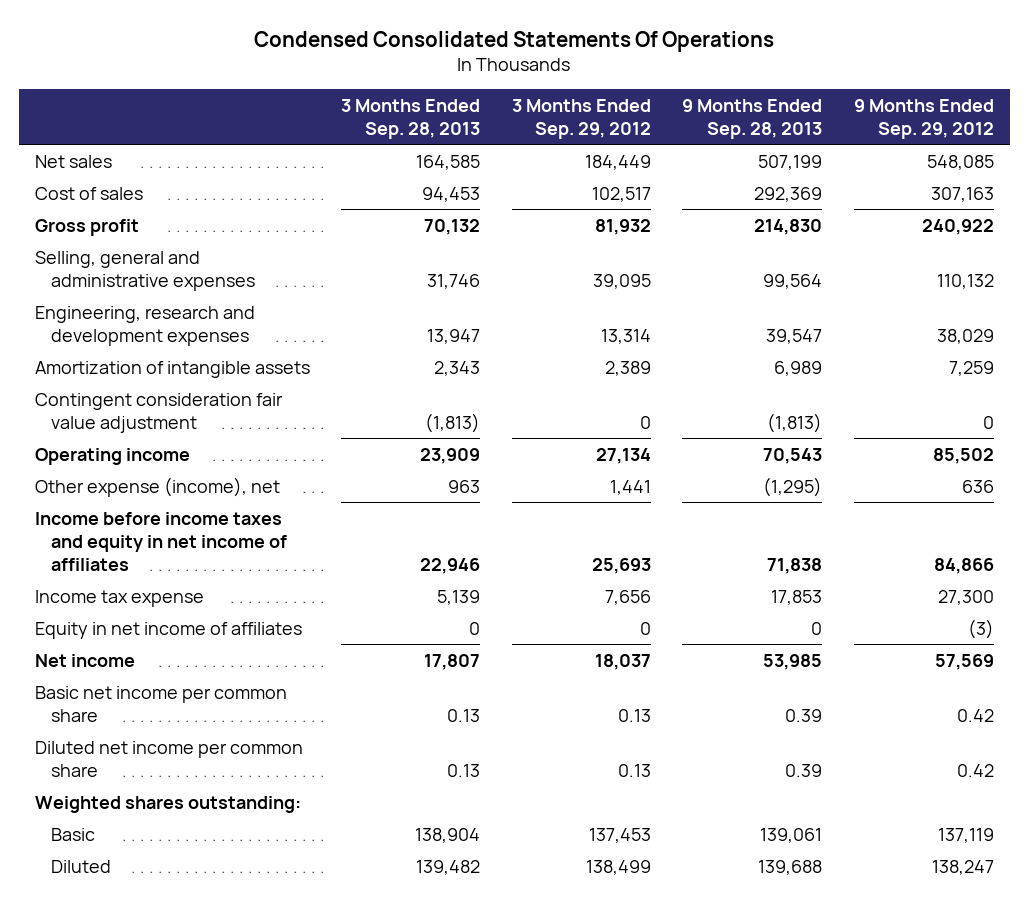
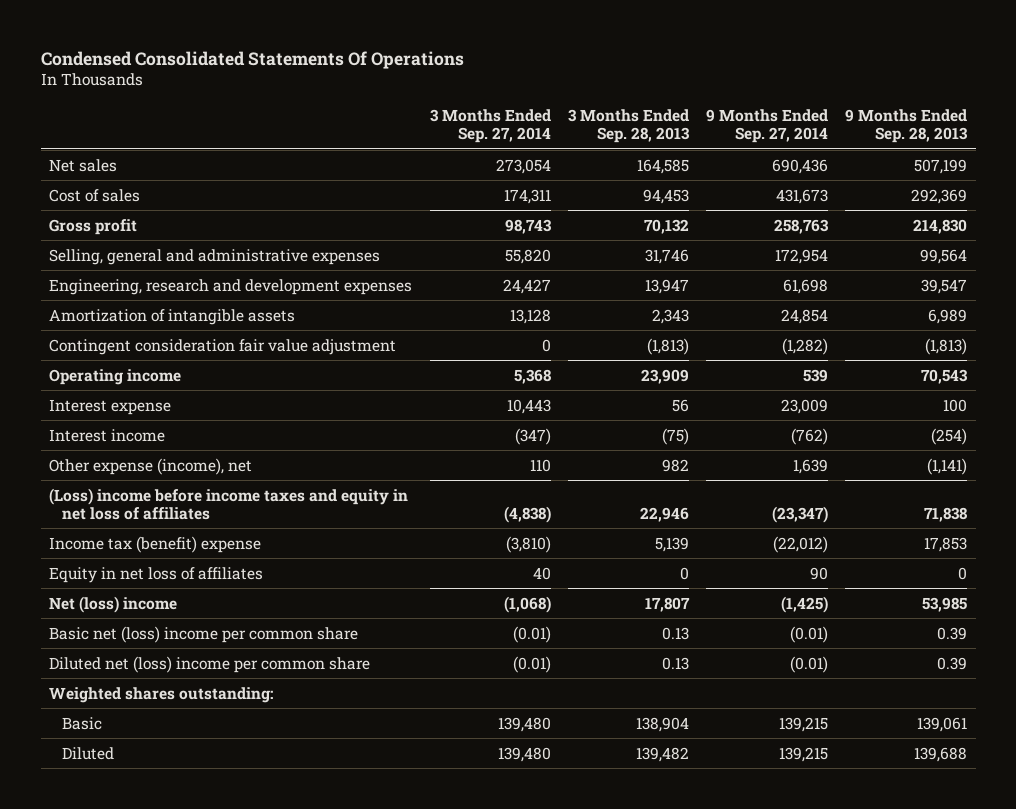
- | 3 Months Ended Sep. 28, 2013 | 3 Months Ended Sep. 29, 2012 | 9 Months Ended Sep. 28, 2013 | 9 Months Ended Sep. 29, 2012
+ | 3 Months Ended Sep. 27, 2014 | 3 Months Ended Sep. 28, 2013 | 9 Months Ended Sep. 27, 2014 | 9 Months Ended Sep. 28, 2013
- Other expense (income), net | 963 | 1,441 | (1,295) | 636
- Income before income taxes and equity in net income of affiliates | 22,946 | 25,693 | 71,838 | 84,866
- Income tax expense | 5,139 | 7,656 | 17,853 | 27,300
- Equity in net income of affiliates | 0 | 0 | 0 | (3)
- Net income | 17,807 | 18,037 | 53,985 | 57,569
- Basic net income per common share | 0.13 | 0.13 | 0.39 | 0.42
- Diluted net income per common share | 0.13 | 0.13 | 0.39 | 0.42
+ Interest expense | 10,443 | 56 | 23,009 | 100
+ Interest income | (347) | (75) | (762) | (254)
+ Other expense (income), net | 110 | 982 | 1,639 | (1,141)
+ (Loss) income before income taxes and equity in net loss of affiliates | (4,838) | 22,946 | (23,347) | 71,838
+ Income tax (benefit) expense | (3,810) | 5,139 | (22,012) | 17,853
+ Equity in net loss of affiliates | 40 | 0 | 90 | 0
+ Net (loss) income | (1,068) | 17,807 | (1,425) | 53,985
+ Basic net (loss) income per common share | (0.01) | 0.13 | (0.01) | 0.39
+ Diluted net (loss) income per common share | (0.01) | 0.13 | (0.01) | 0.39

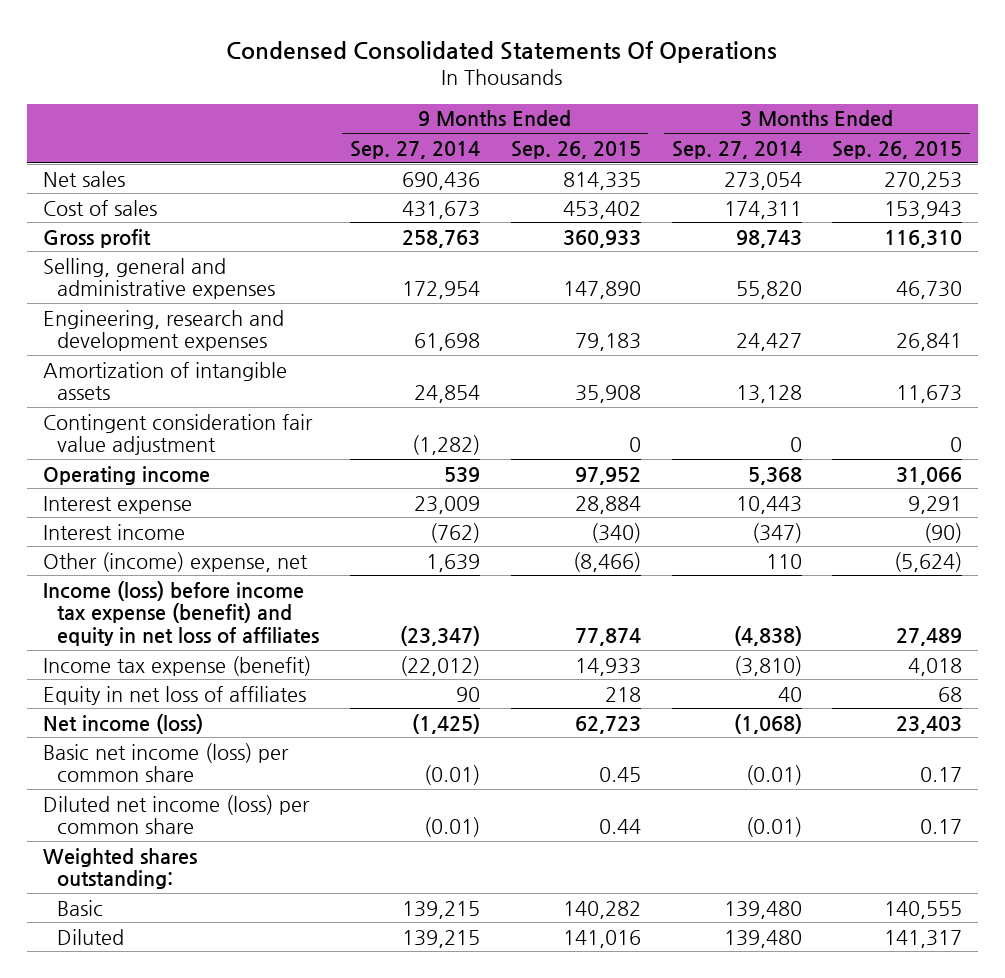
- | 3 Months Ended Sep. 27, 2014 | 3 Months Ended Sep. 28, 2013 | 9 Months Ended Sep. 27, 2014 | 9 Months Ended Sep. 28, 2013
+ | 9 Months Ended Sep. 27, 2014 | 9 Months Ended Sep. 26, 2015 | 3 Months Ended Sep. 27, 2014 | 3 Months Ended Sep. 26, 2015
- Other expense (income), net | 110 | 982 | 1,639 | (1,141)
- (Loss) income before income taxes and equity in net loss of affiliates | (4,838) | 22,946 | (23,347) | 71,838
- Income tax (benefit) expense | (3,810) | 5,139 | (22,012) | 17,853
+ Other (income) expense, net | 1,639 | (8,466) | 110 | (5,624)
+ Income (loss) before income tax expense (benefit) and equity in net loss of affiliates | (23,347) | 77,874 | (4,838) | 27,489
+ Income tax expense (benefit) | (22,012) | 14,933 | (3,810) | 4,018
- Net (loss) income | (1,068) | 17,807 | (1,425) | 53,985
- Basic net (loss) income per common share | (0.01) | 0.13 | (0.01) | 0.39
- Diluted net (loss) income per common share | (0.01) | 0.13 | (0.01) | 0.39
+ Net income (loss) | (1,425) | 62,723 | (1,068) | 23,403
+ Basic net income (loss) per common share | (0.01) | 0.45 | (0.01) | 0.17
+ Diluted net income (loss) per common share | (0.01) | 0.44 | (0.01) | 0.17

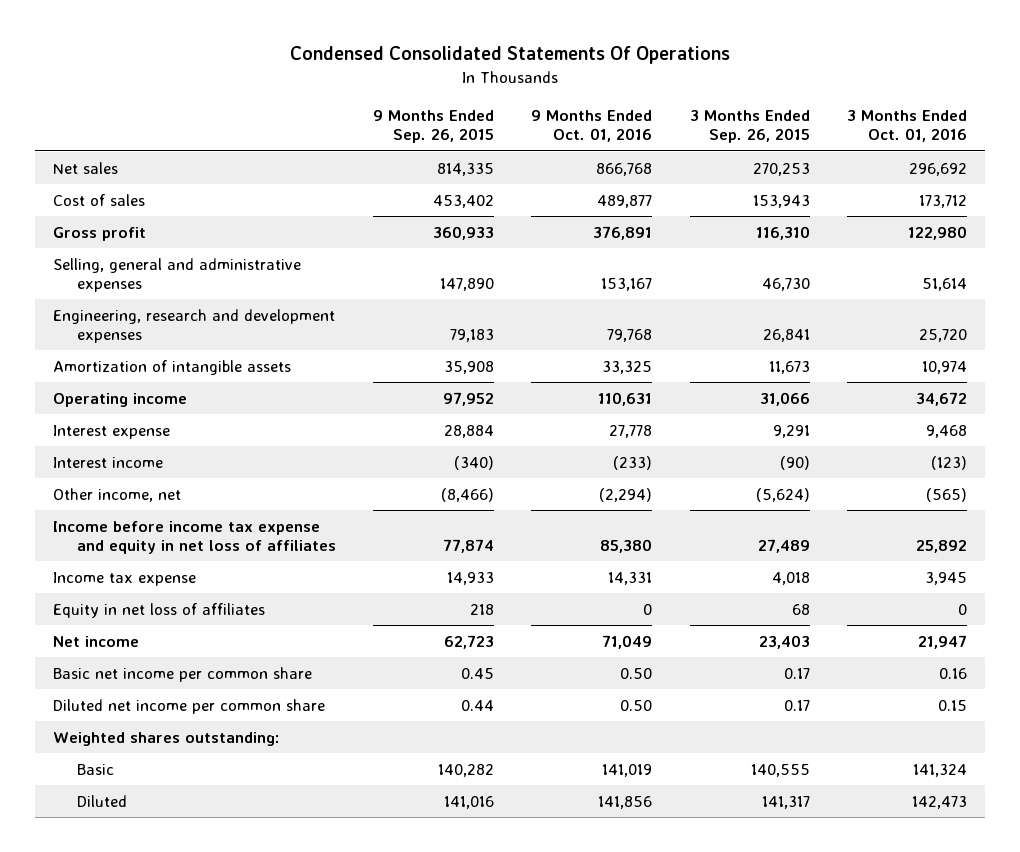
- | 9 Months Ended Sep. 27, 2014 | 9 Months Ended Sep. 26, 2015 | 3 Months Ended Sep. 27, 2014 | 3 Months Ended Sep. 26, 2015
+ | 9 Months Ended Sep. 26, 2015 | 9 Months Ended Oct. 01, 2016 | 3 Months Ended Sep. 26, 2015 | 3 Months Ended Oct. 01, 2016
- Contingent consideration fair value adjustment | (1,282) | 0 | 0 | 0
- Other (income) expense, net | 1,639 | (8,466) | 110 | (5,624)
- Income (loss) before income tax expense (benefit) and equity in net loss of affiliates | (23,347) | 77,874 | (4,838) | 27,489
- Income tax expense (benefit) | (22,012) | 14,933 | (3,810) | 4,018
+ Other income, net | (8,466) | (2,294) | (5,624) | (565)
+ Income before income tax expense and equity in net loss of affiliates | 77,874 | 85,380 | 27,489 | 25,892
+ Income tax expense | 14,933 | 14,331 | 4,018 | 3,945
- Net income (loss) | (1,425) | 62,723 | (1,068) | 23,403
- Basic net income (loss) per common share | (0.01) | 0.45 | (0.01) | 0.17
- Diluted net income (loss) per common share | (0.01) | 0.44 | (0.01) | 0.17
+ Net income | 62,723 | 71,049 | 23,403 | 21,947
+ Basic net income per common share | 0.45 | 0.50 | 0.17 | 0.16
+ Diluted net income per common share | 0.44 | 0.50 | 0.17 | 0.15

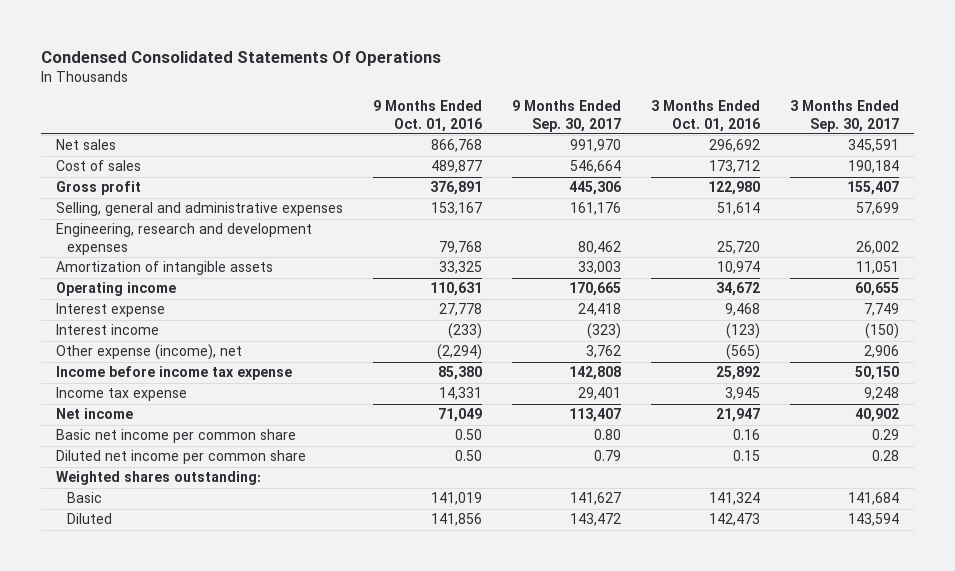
- | 9 Months Ended Sep. 26, 2015 | 9 Months Ended Oct. 01, 2016 | 3 Months Ended Sep. 26, 2015 | 3 Months Ended Oct. 01, 2016
+ | 9 Months Ended Oct. 01, 2016 | 9 Months Ended Sep. 30, 2017 | 3 Months Ended Oct. 01, 2016 | 3 Months Ended Sep. 30, 2017
- Other income, net | (8,466) | (2,294) | (5,624) | (565)
- Income before income tax expense and equity in net loss of affiliates | 77,874 | 85,380 | 27,489 | 25,892
+ Other expense (income), net | (2,294) | 3,762 | (565) | 2,906
+ Income before income tax expense | 85,380 | 142,808 | 25,892 | 50,150
- Equity in net loss of affiliates | 218 | 0 | 68 | 0

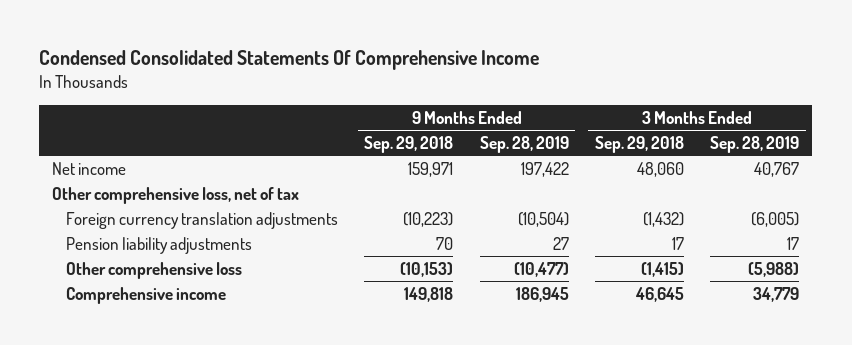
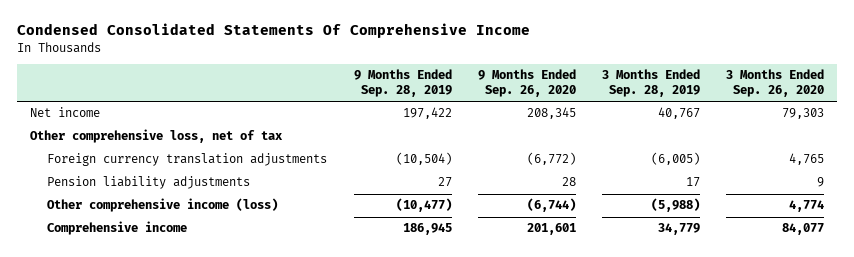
- | 9 Months Ended Sep. 29, 2018 | 9 Months Ended Sep. 28, 2019 | 3 Months Ended Sep. 29, 2018 | 3 Months Ended Sep. 28, 2019
+ | 9 Months Ended Sep. 28, 2019 | 9 Months Ended Sep. 26, 2020 | 3 Months Ended Sep. 28, 2019 | 3 Months Ended Sep. 26, 2020
- Other comprehensive loss | (10,153) | (10,477) | (1,415) | (5,988)
+ Other comprehensive income (loss) | (10,477) | (6,744) | (5,988) | 4,774

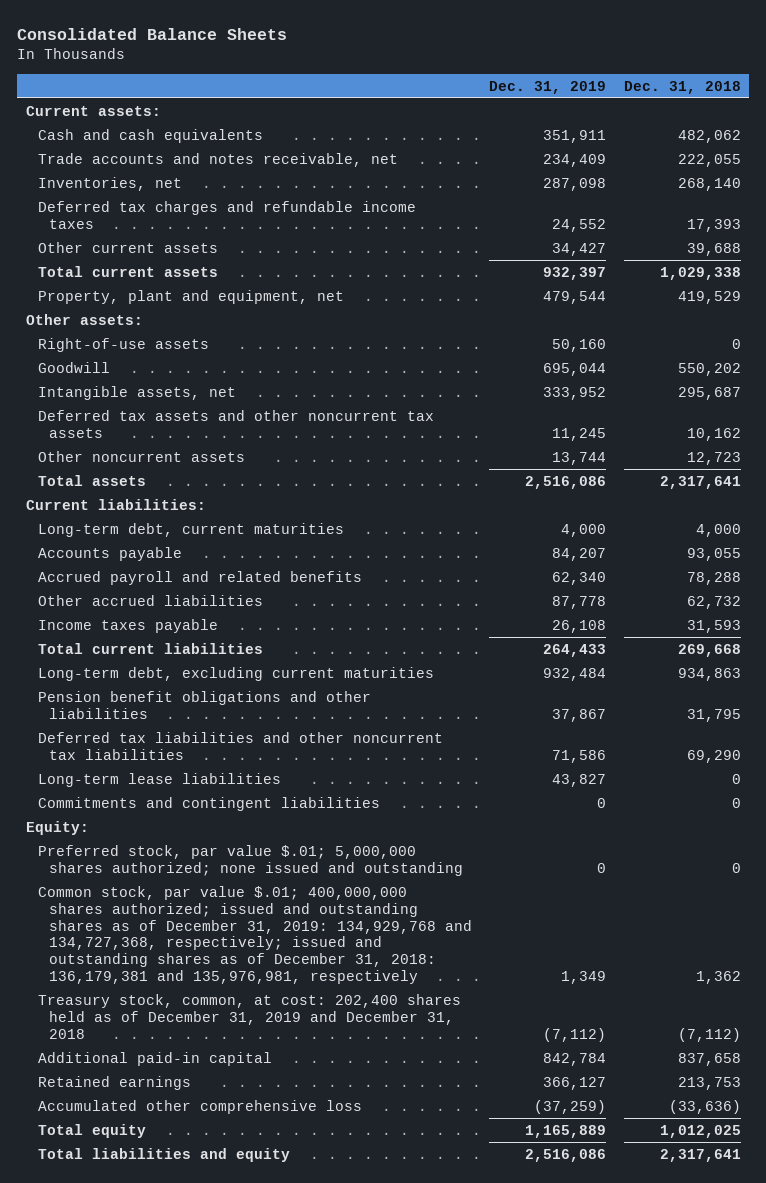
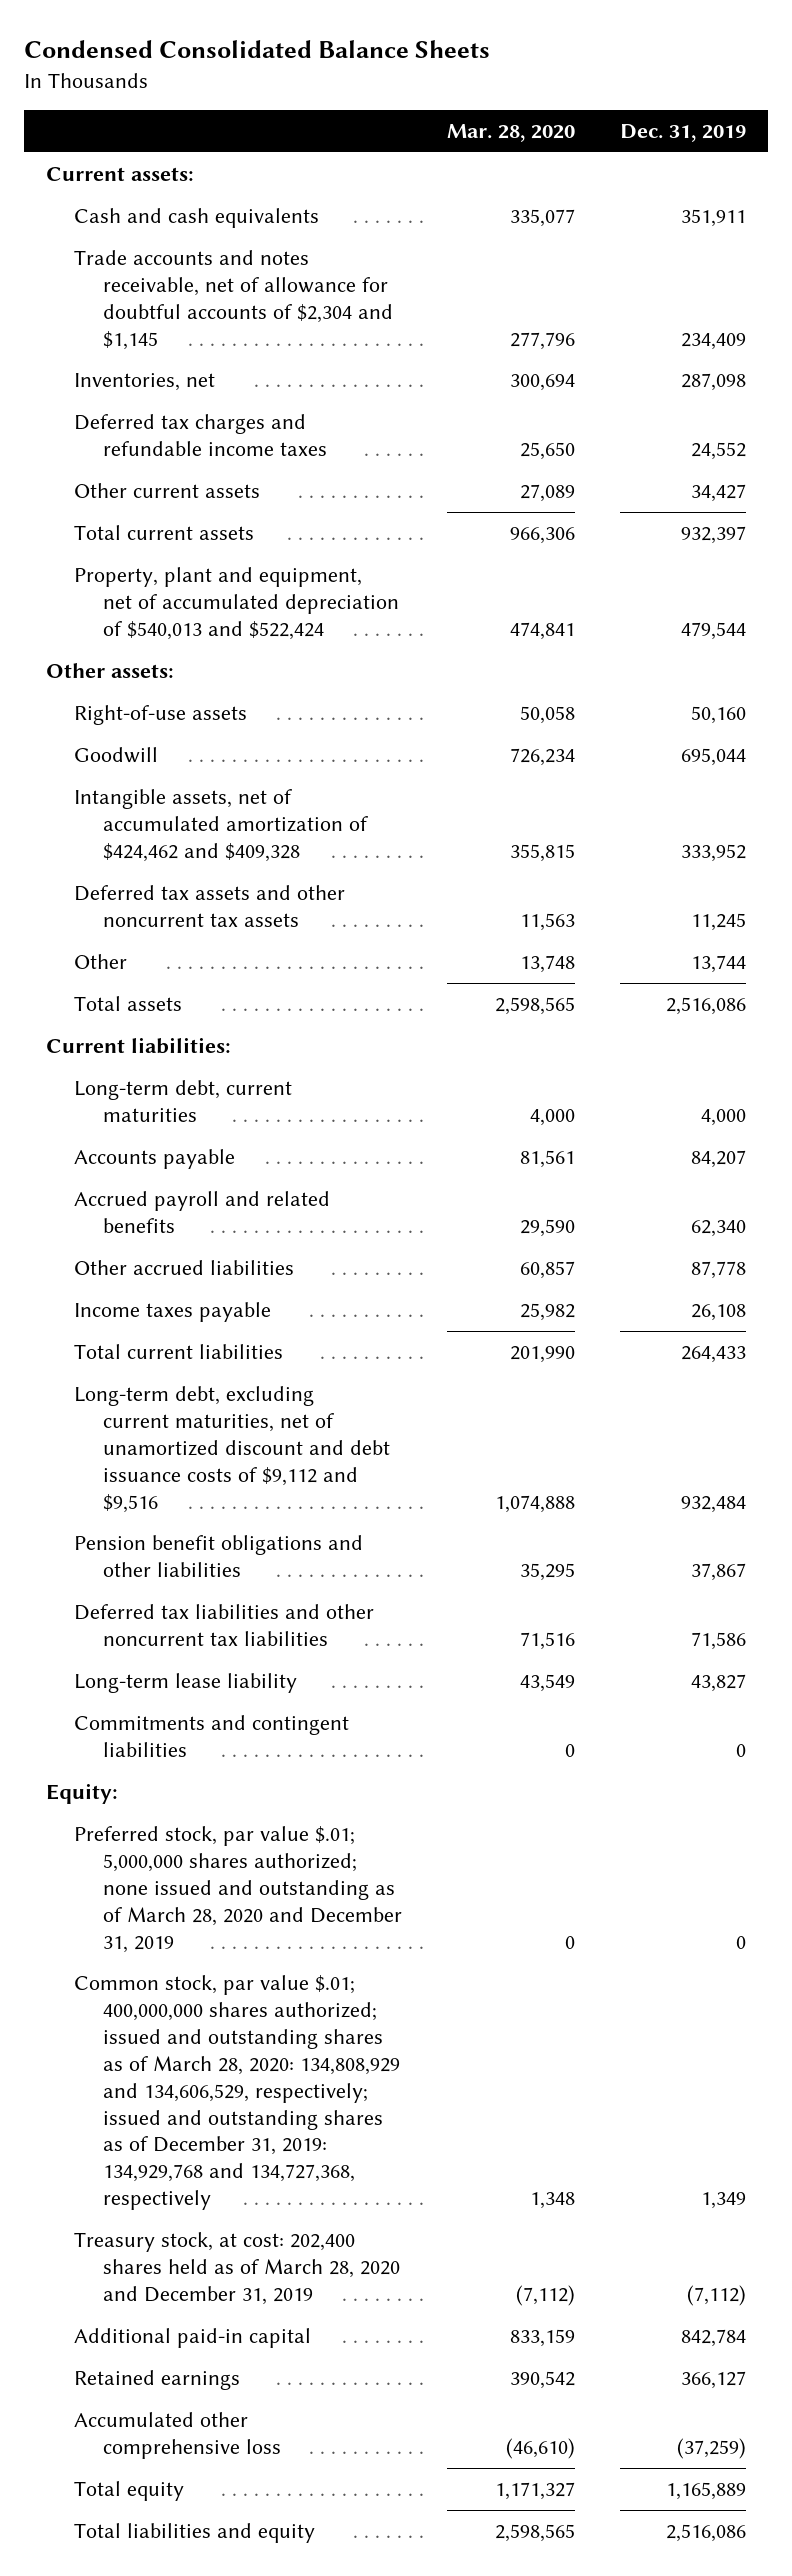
- Consolidated Balance Sheets
+ Condensed Consolidated Balance Sheets
- | Dec. 31, 2019 | Dec. 31, 2018
+ | Mar. 28, 2020 | Dec. 31, 2019
- Trade accounts and notes receivable, net | 234,409 | 222,055
+ Trade accounts and notes receivable, net of allowance for doubtful accounts of $2,304 and $1,145 | 277,796 | 234,409
- Property, plant and equipment, net | 479,544 | 419,529
+ Property, plant and equipment, net of accumulated depreciation of $540,013 and $522,424 | 474,841 | 479,544
- Intangible assets, net | 333,952 | 295,687
+ Intangible assets, net of accumulated amortization of $424,462 and $409,328 | 355,815 | 333,952
- Other noncurrent assets | 13,744 | 12,723
+ Other | 13,748 | 13,744
- Long-term debt, excluding current maturities | 932,484 | 934,863
+ Long-term debt, excluding current maturities, net of unamortized discount and debt issuance costs of $9,112 and $9,516 | 1,074,888 | 932,484
- Long-term lease liabilities | 43,827 | 0
+ Long-term lease liability | 43,549 | 43,827
- Preferred stock, par value $.01; 5,000,000 shares authorized; none issued and outstanding | 0 | 0
- Common stock, par value $.01; 400,000,000 shares authorized; issued and outstanding shares as of December 31, 2019: 134,929,768 and 134,727,368, respectively; issued and outstanding shares as of December 31, 2018: 136,179,381 and 135,976,981, respectively | 1,349 | 1,362
- Treasury stock, common, at cost: 202,400 shares held as of December 31, 2019 and December 31, 2018 | (7,112) | (7,112)
+ Preferred stock, par value $.01; 5,000,000 shares authorized; none issued and outstanding as of March 28, 2020 and December 31, 2019 | 0 | 0
+ Common stock, par value $.01; 400,000,000 shares authorized; issued and outstanding shares as of March 28, 2020: 134,808,929 and 134,606,529, respectively; issued and outstanding shares as of December 31, 2019: 134,929,768 and 134,727,368, respectively | 1,348 | 1,349
+ Treasury stock, at cost: 202,400 shares held as of March 28, 2020 and December 31, 2019 | (7,112) | (7,112)

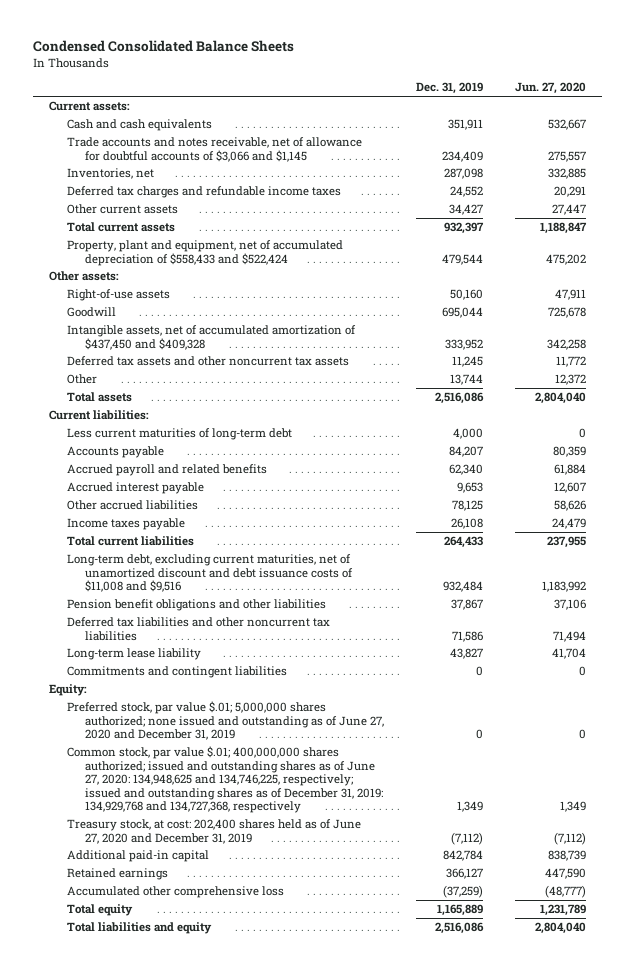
- | Mar. 28, 2020 | Dec. 31, 2019
+ | Dec. 31, 2019 | Jun. 27, 2020
- Trade accounts and notes receivable, net of allowance for doubtful accounts of $2,304 and $1,145 | 277,796 | 234,409
+ Trade accounts and notes receivable, net of allowance for doubtful accounts of $3,066 and $1,145 | 234,409 | 275,557
- Property, plant and equipment, net of accumulated depreciation of $540,013 and $522,424 | 474,841 | 479,544
+ Property, plant and equipment, net of accumulated depreciation of $558,433 and $522,424 | 479,544 | 475,202
- Intangible assets, net of accumulated amortization of $424,462 and $409,328 | 355,815 | 333,952
+ Intangible assets, net of accumulated amortization of $437,450 and $409,328 | 333,952 | 342,258
- Long-term debt, current maturities | 4,000 | 4,000
+ Less current maturities of long-term debt | 4,000 | 0
- Other accrued liabilities | 60,857 | 87,778
+ Accrued interest payable | 9,653 | 12,607
+ Other accrued liabilities | 78,125 | 58,626
- Long-term debt, excluding current maturities, net of unamortized discount and debt issuance costs of $9,112 and $9,516 | 1,074,888 | 932,484
+ Long-term debt, excluding current maturities, net of unamortized discount and debt issuance costs of $11,008 and $9,516 | 932,484 | 1,183,992
- Preferred stock, par value $.01; 5,000,000 shares authorized; none issued and outstanding as of March 28, 2020 and December 31, 2019 | 0 | 0
- Common stock, par value $.01; 400,000,000 shares authorized; issued and outstanding shares as of March 28, 2020: 134,808,929 and 134,606,529, respectively; issued and outstanding shares as of December 31, 2019: 134,929,768 and 134,727,368, respectively | 1,348 | 1,349
- Treasury stock, at cost: 202,400 shares held as of March 28, 2020 and December 31, 2019 | (7,112) | (7,112)
+ Preferred stock, par value $.01; 5,000,000 shares authorized; none issued and outstanding as of June 27, 2020 and December 31, 2019 | 0 | 0
+ Common stock, par value $.01; 400,000,000 shares authorized; issued and outstanding shares as of June 27, 2020: 134,948,625 and 134,746,225, respectively; issued and outstanding shares as of December 31, 2019: 134,929,768 and 134,727,368, respectively | 1,349 | 1,349
+ Treasury stock, at cost: 202,400 shares held as of June 27, 2020 and December 31, 2019 | (7,112) | (7,112)

